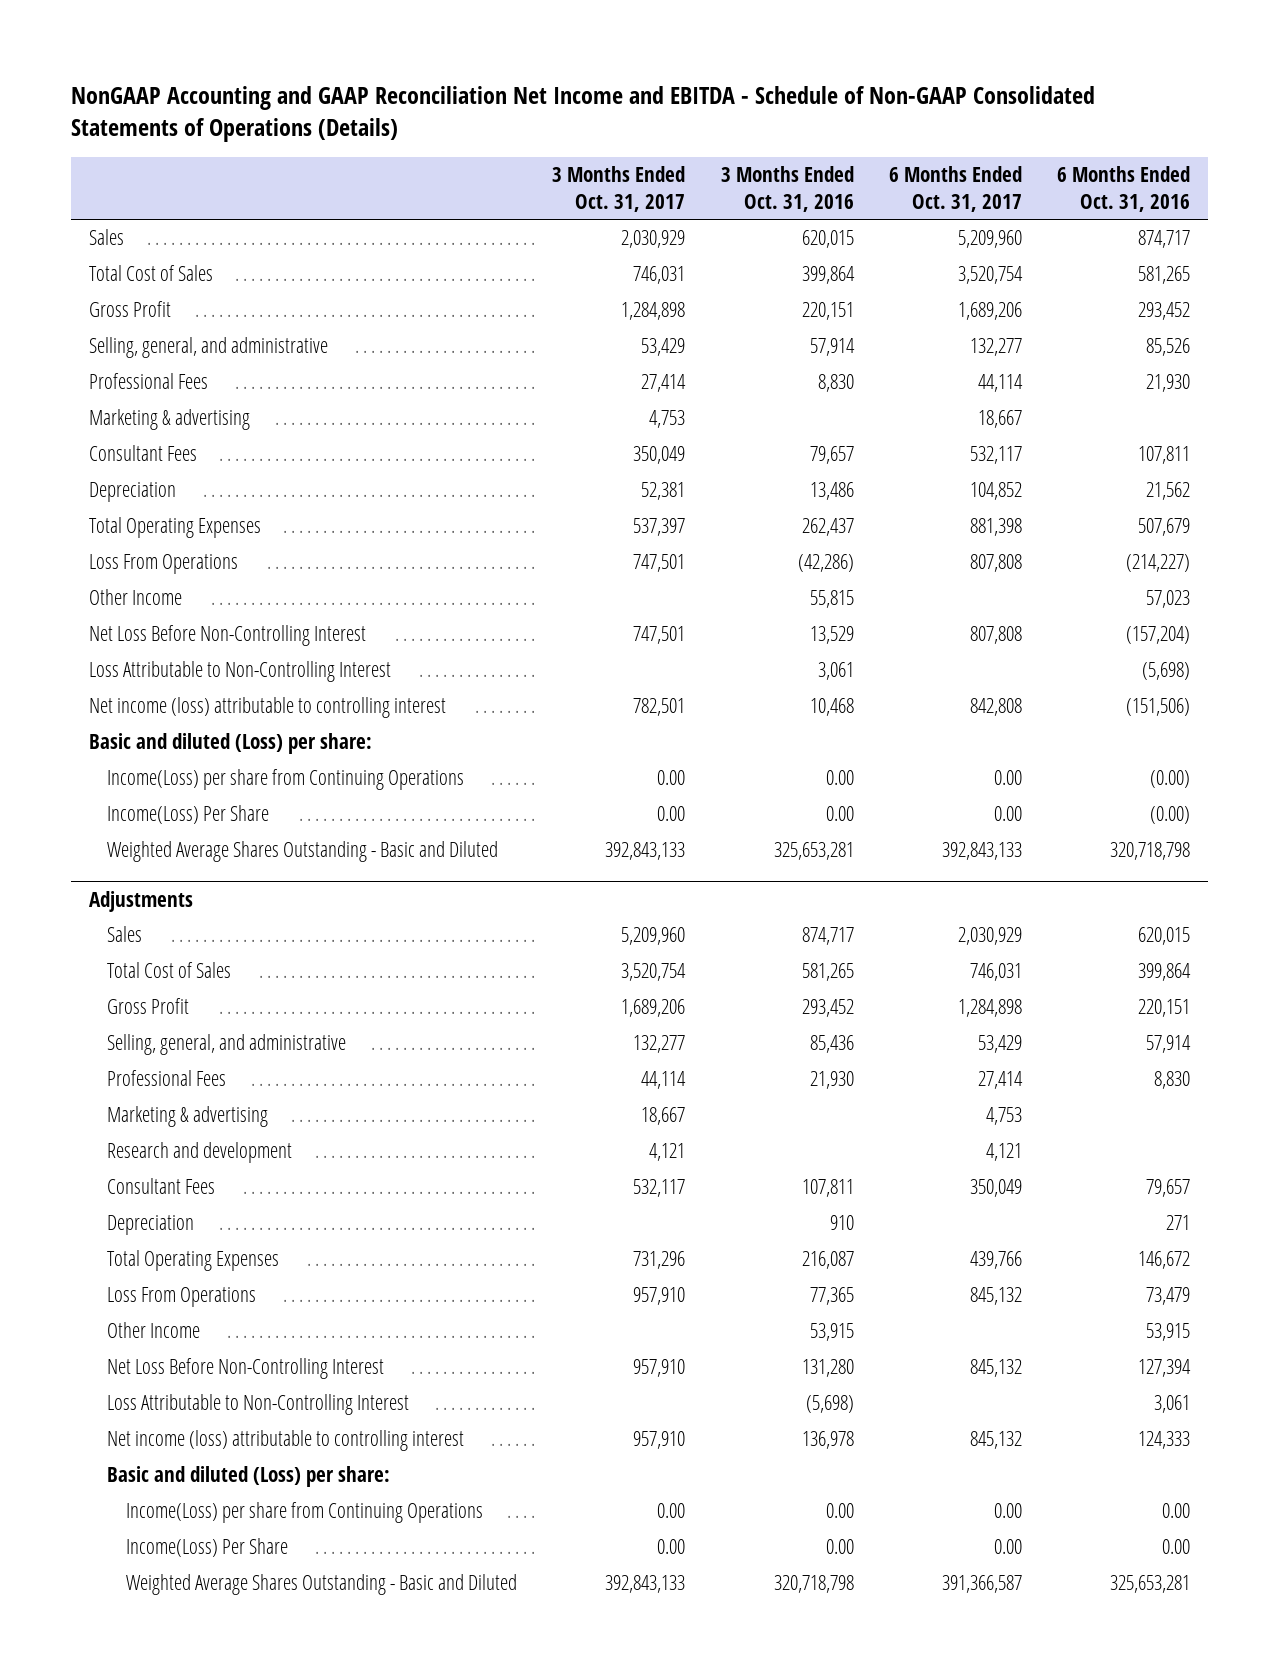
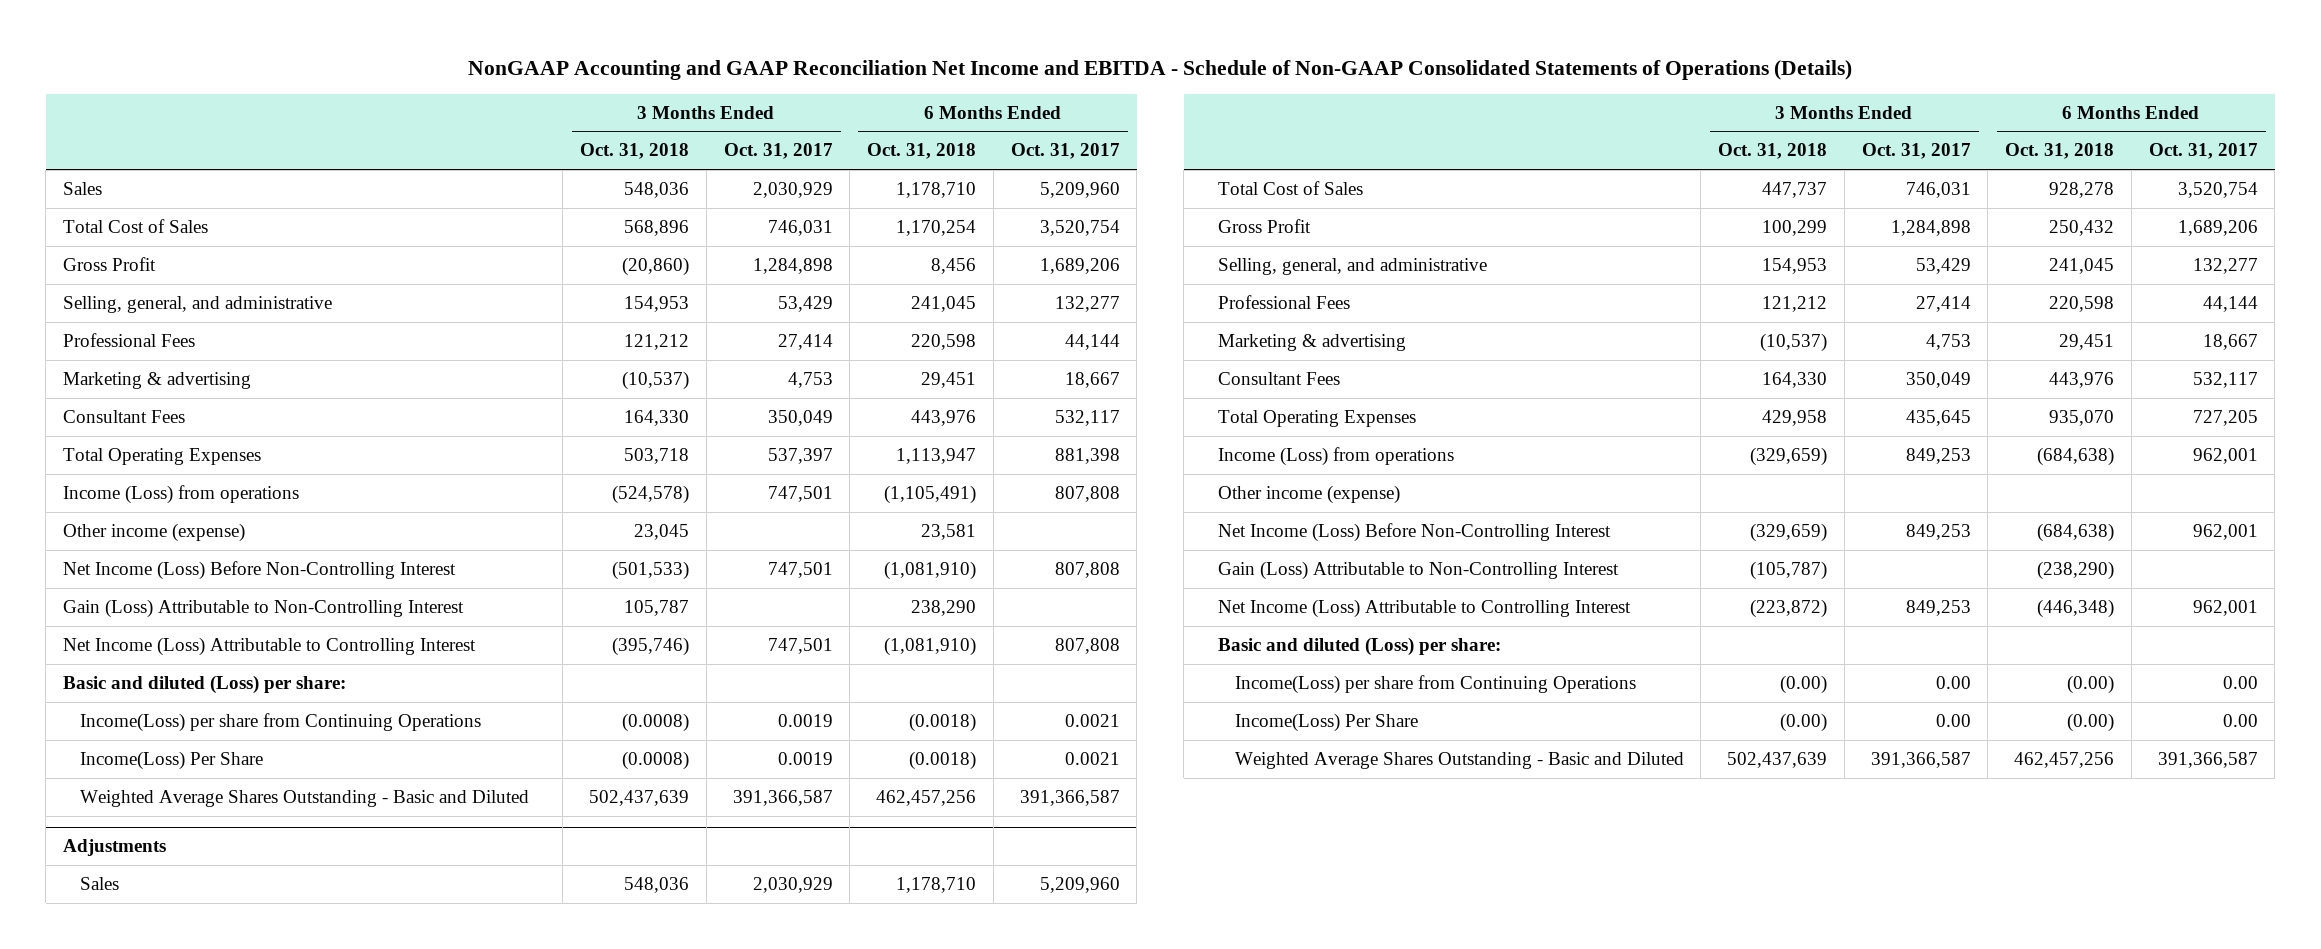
- | 3 Months Ended Oct. 31, 2017 | 3 Months Ended Oct. 31, 2016 | 6 Months Ended Oct. 31, 2017 | 6 Months Ended Oct. 31, 2016
+ | 3 Months Ended Oct. 31, 2018 | 3 Months Ended Oct. 31, 2017 | 6 Months Ended Oct. 31, 2018 | 6 Months Ended Oct. 31, 2017
- Professional Fees | 27,414 | 8,830 | 44,114 | 21,930
+ Professional Fees | 121,212 | 27,414 | 220,598 | 44,144
- Depreciation | 52,381 | 13,486 | 104,852 | 21,562
- Loss From Operations | 747,501 | (42,286) | 807,808 | (214,227)
- Other Income | | 55,815 | | 57,023
- Net Loss Before Non-Controlling Interest | 747,501 | 13,529 | 807,808 | (157,204)
- Loss Attributable to Non-Controlling Interest | | 3,061 | | (5,698)
- Net income (loss) attributable to controlling interest | 782,501 | 10,468 | 842,808 | (151,506)
+ Income (Loss) from operations | (524,578) | 747,501 | (1,105,491) | 807,808
+ Other income (expense) | 23,045 | | 23,581 |
+ Net Income (Loss) Before Non-Controlling Interest | (501,533) | 747,501 | (1,081,910) | 807,808
+ Gain (Loss) Attributable to Non-Controlling Interest | 105,787 | | 238,290 |
+ Net Income (Loss) Attributable to Controlling Interest | (395,746) | 747,501 | (1,081,910) | 807,808
- Income(Loss) per share from Continuing Operations | 0.00 | 0.00 | 0.00 | (0.00)
- Income(Loss) Per Share | 0.00 | 0.00 | 0.00 | (0.00)
- Weighted Average Shares Outstanding - Basic and Diluted | 392,843,133 | 325,653,281 | 392,843,133 | 320,718,798
+ Income(Loss) per share from Continuing Operations | (0.0008) | 0.0019 | (0.0018) | 0.0021
+ Income(Loss) Per Share | (0.0008) | 0.0019 | (0.0018) | 0.0021
+ Weighted Average Shares Outstanding - Basic and Diluted | 502,437,639 | 391,366,587 | 462,457,256 | 391,366,587
@ Adjustments
- Sales | 5,209,960 | 874,717 | 2,030,929 | 620,015
- Total Cost of Sales | 3,520,754 | 581,265 | 746,031 | 399,864
- Gross Profit | 1,689,206 | 293,452 | 1,284,898 | 220,151
- Selling, general, and administrative | 132,277 | 85,436 | 53,429 | 57,914
- Professional Fees | 44,114 | 21,930 | 27,414 | 8,830
- Marketing & advertising | 18,667 | | 4,753 |
- Research and development | 4,121 | | 4,121 |
- Consultant Fees | 532,117 | 107,811 | 350,049 | 79,657
- Depreciation | | 910 | | 271
- Total Operating Expenses | 731,296 | 216,087 | 439,766 | 146,672
- Loss From Operations | 957,910 | 77,365 | 845,132 | 73,479
- Other Income | | 53,915 | | 53,915
- Net Loss Before Non-Controlling Interest | 957,910 | 131,280 | 845,132 | 127,394
- Loss Attributable to Non-Controlling Interest | | (5,698) | | 3,061
- Net income (loss) attributable to controlling interest | 957,910 | 136,978 | 845,132 | 124,333
+ Sales | 548,036 | 2,030,929 | 1,178,710 | 5,209,960
+ Total Cost of Sales | 447,737 | 746,031 | 928,278 | 3,520,754
+ Gross Profit | 100,299 | 1,284,898 | 250,432 | 1,689,206
+ Selling, general, and administrative | 154,953 | 53,429 | 241,045 | 132,277
+ Professional Fees | 121,212 | 27,414 | 220,598 | 44,144
+ Marketing & advertising | (10,537) | 4,753 | 29,451 | 18,667
+ Consultant Fees | 164,330 | 350,049 | 443,976 | 532,117
+ Total Operating Expenses | 429,958 | 435,645 | 935,070 | 727,205
+ Income (Loss) from operations | (329,659) | 849,253 | (684,638) | 962,001
+ Other income (expense)
+ Net Income (Loss) Before Non-Controlling Interest | (329,659) | 849,253 | (684,638) | 962,001
+ Gain (Loss) Attributable to Non-Controlling Interest | (105,787) | | (238,290) |
+ Net Income (Loss) Attributable to Controlling Interest | (223,872) | 849,253 | (446,348) | 962,001
- Weighted Average Shares Outstanding - Basic and Diluted | 392,843,133 | 320,718,798 | 391,366,587 | 325,653,281
+ Weighted Average Shares Outstanding - Basic and Diluted | 502,437,639 | 391,366,587 | 462,457,256 | 391,366,587

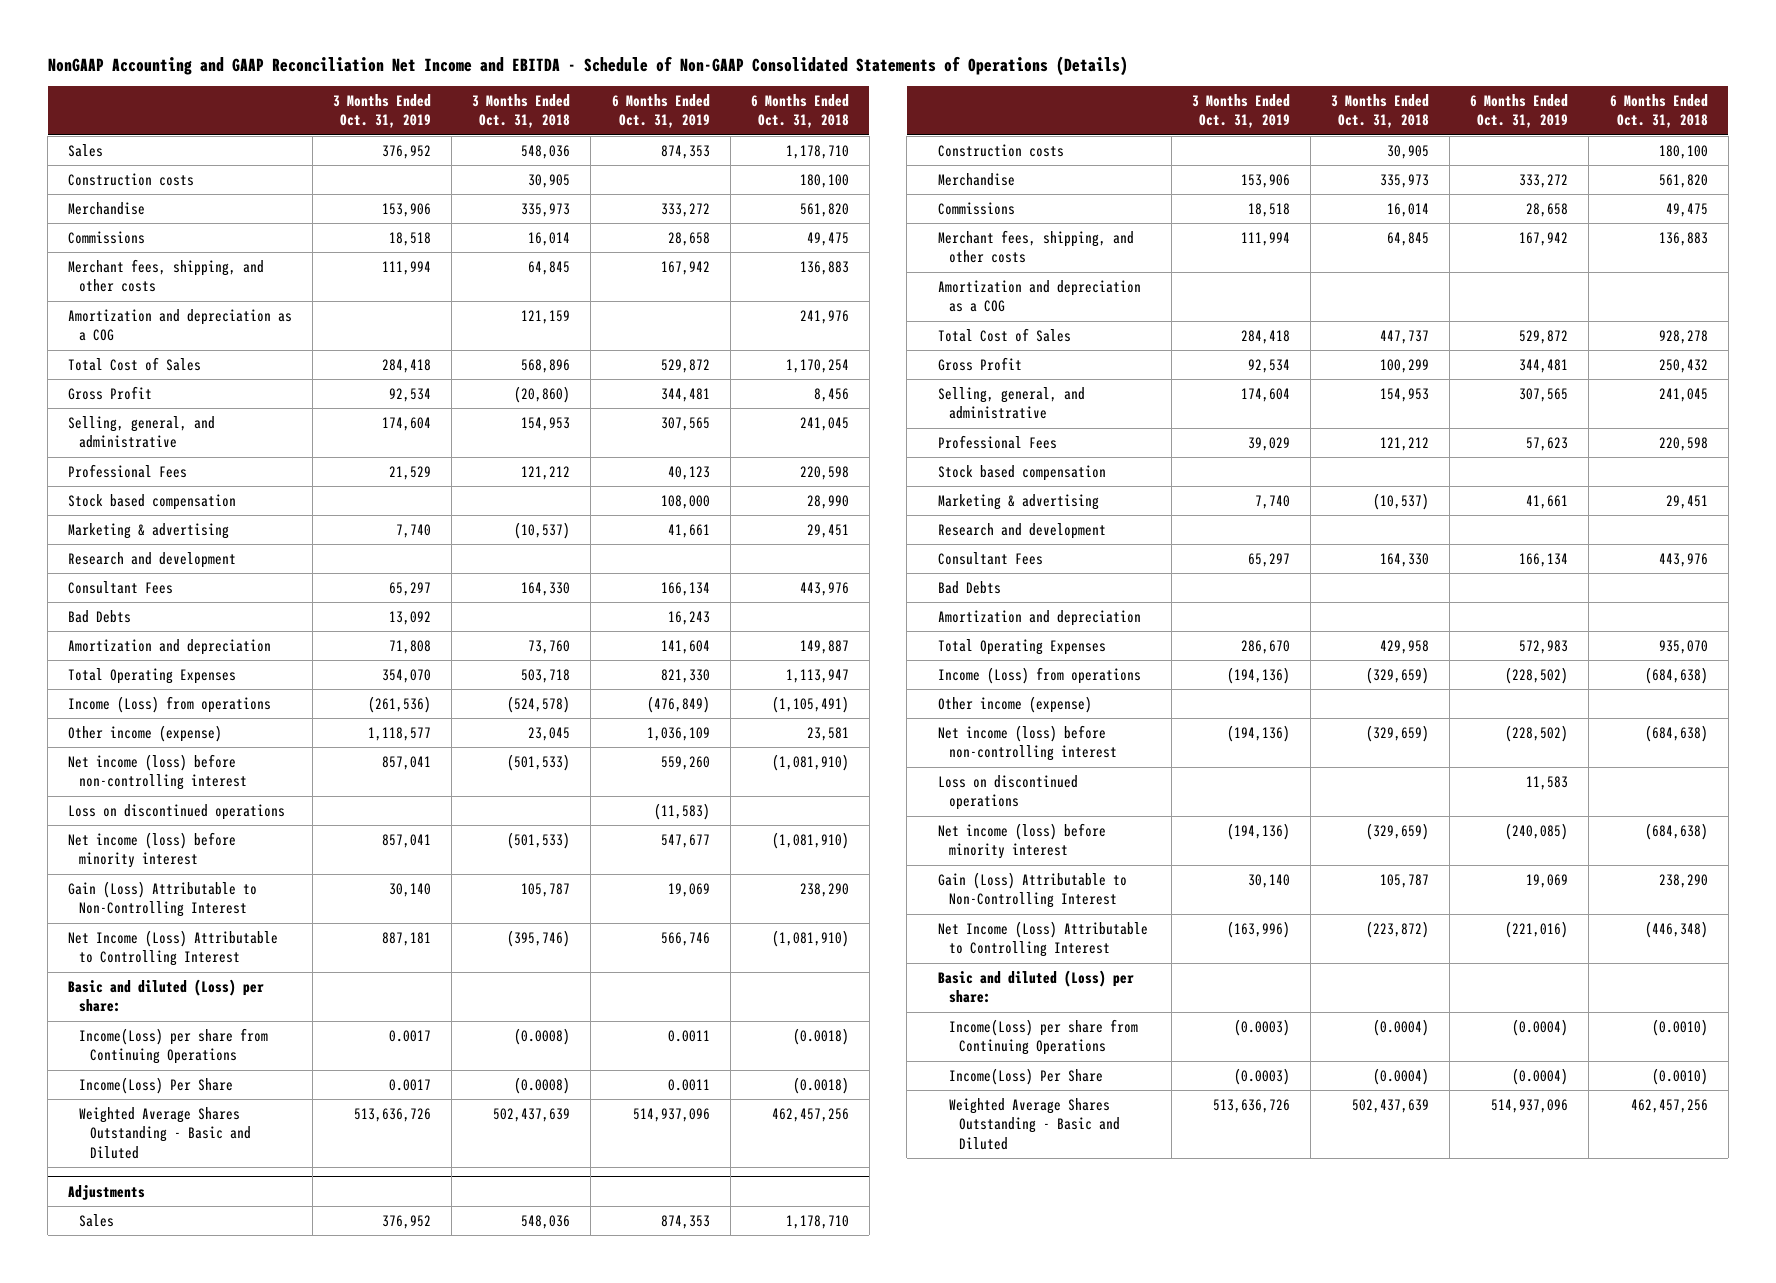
- | 3 Months Ended Oct. 31, 2018 | 3 Months Ended Oct. 31, 2017 | 6 Months Ended Oct. 31, 2018 | 6 Months Ended Oct. 31, 2017
+ | 3 Months Ended Oct. 31, 2019 | 3 Months Ended Oct. 31, 2018 | 6 Months Ended Oct. 31, 2019 | 6 Months Ended Oct. 31, 2018
+ Construction costs | | 30,905 | | 180,100
+ Merchandise | 153,906 | 335,973 | 333,272 | 561,820
+ Commissions | 18,518 | 16,014 | 28,658 | 49,475
+ Merchant fees, shipping, and other costs | 111,994 | 64,845 | 167,942 | 136,883
+ Amortization and depreciation as a COG | | 121,159 | | 241,976
+ Stock based compensation | | | 108,000 | 28,990
+ Research and development
+ Bad Debts | 13,092 | | 16,243 |
+ Amortization and depreciation | 71,808 | 73,760 | 141,604 | 149,887
- Net Income (Loss) Before Non-Controlling Interest | (501,533) | 747,501 | (1,081,910) | 807,808
+ Net income (loss) before non-controlling interest | 857,041 | (501,533) | 559,260 | (1,081,910)
+ Loss on discontinued operations | | | (11,583) |
+ Net income (loss) before minority interest | 857,041 | (501,533) | 547,677 | (1,081,910)
@ Adjustments
+ Construction costs | | 30,905 | | 180,100
+ Merchandise | 153,906 | 335,973 | 333,272 | 561,820
+ Commissions | 18,518 | 16,014 | 28,658 | 49,475
+ Merchant fees, shipping, and other costs | 111,994 | 64,845 | 167,942 | 136,883
+ Amortization and depreciation as a COG
+ Stock based compensation
+ Research and development
+ Bad Debts
+ Amortization and depreciation
- Net Income (Loss) Before Non-Controlling Interest | (329,659) | 849,253 | (684,638) | 962,001
- Gain (Loss) Attributable to Non-Controlling Interest | (105,787) | | (238,290) |
+ Net income (loss) before non-controlling interest | (194,136) | (329,659) | (228,502) | (684,638)
+ Loss on discontinued operations | | | 11,583 |
+ Net income (loss) before minority interest | (194,136) | (329,659) | (240,085) | (684,638)
+ Gain (Loss) Attributable to Non-Controlling Interest | 30,140 | 105,787 | 19,069 | 238,290
- Income(Loss) per share from Continuing Operations | (0.00) | 0.00 | (0.00) | 0.00
- Income(Loss) Per Share | (0.00) | 0.00 | (0.00) | 0.00
+ Income(Loss) per share from Continuing Operations | (0.0003) | (0.0004) | (0.0004) | (0.0010)
+ Income(Loss) Per Share | (0.0003) | (0.0004) | (0.0004) | (0.0010)

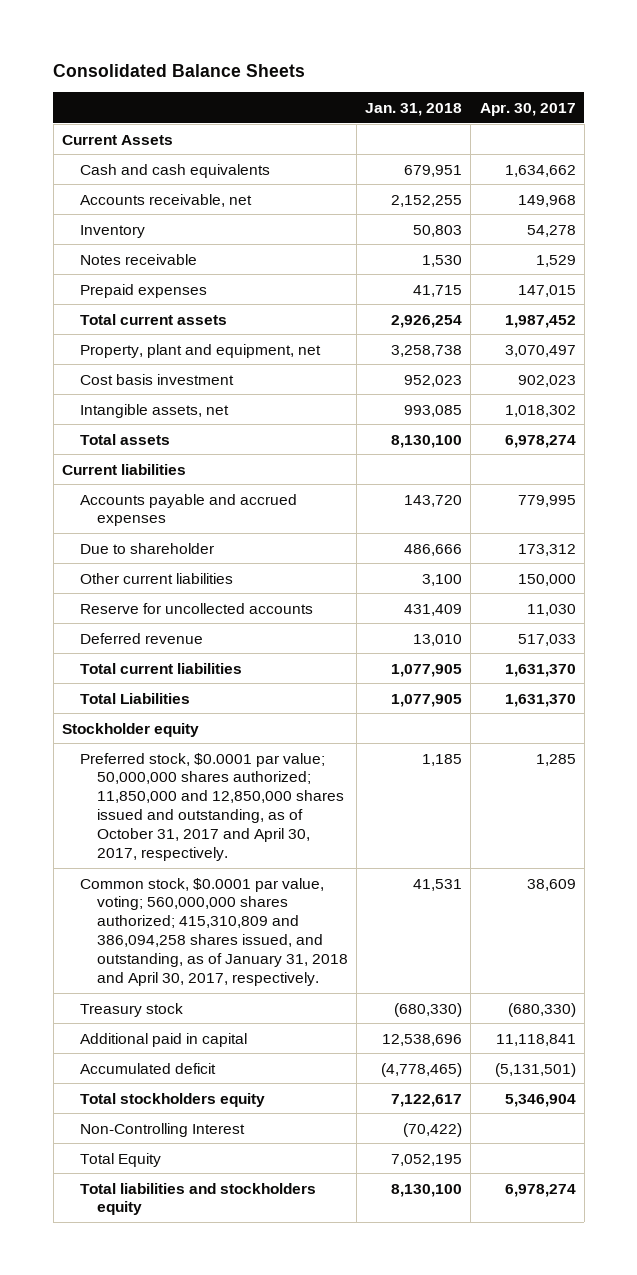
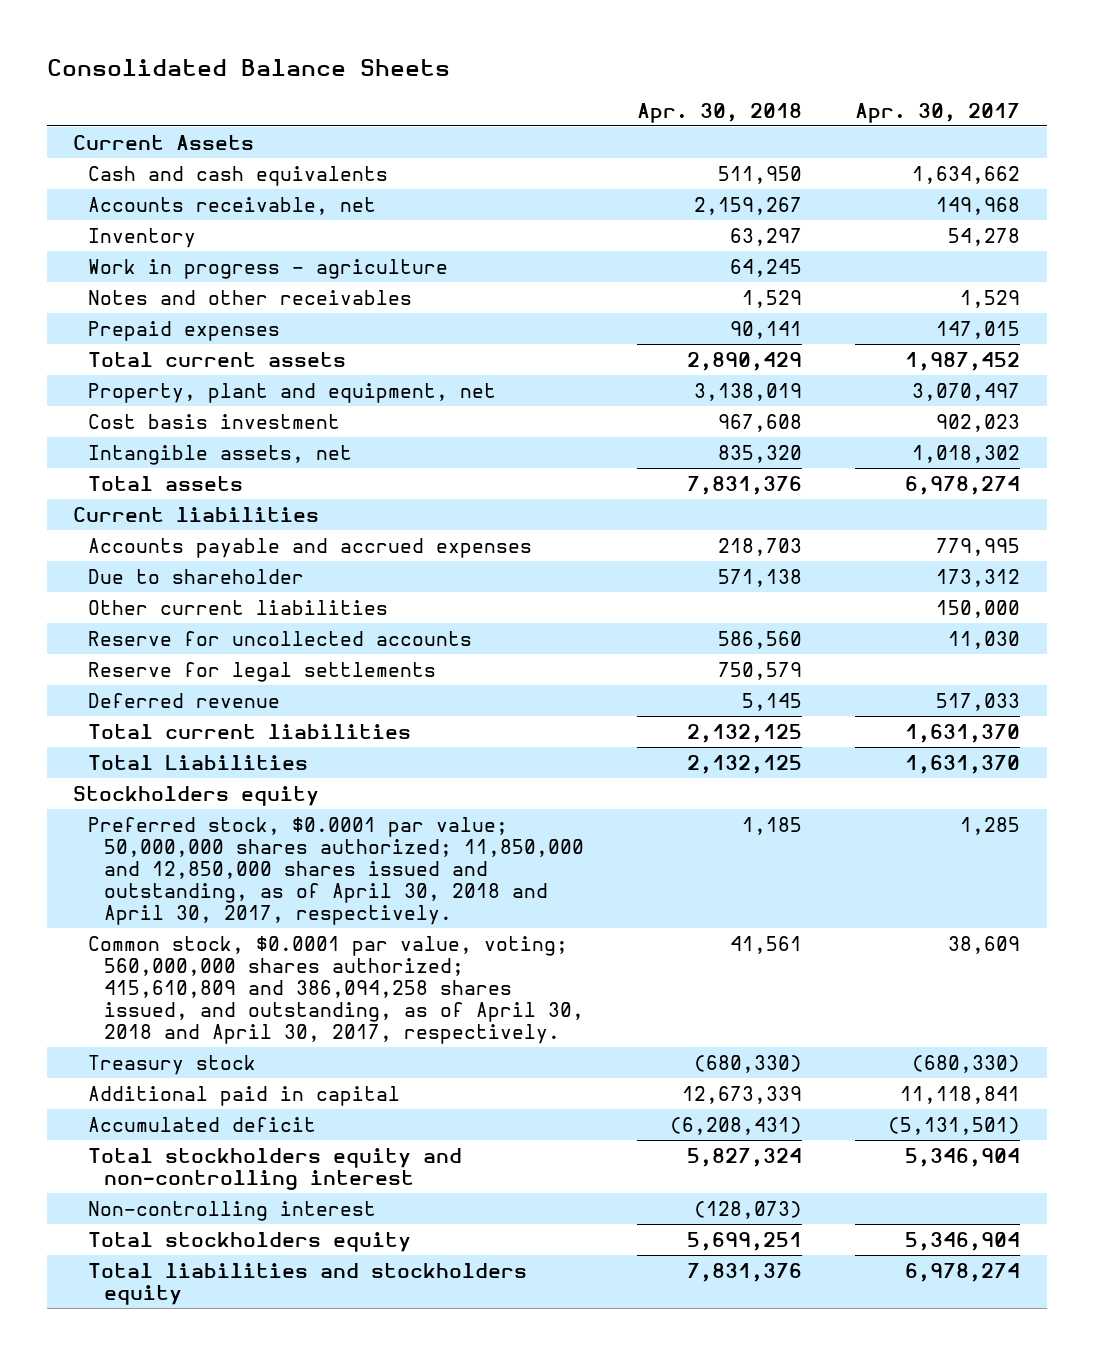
- | Jan. 31, 2018 | Apr. 30, 2017
+ | Apr. 30, 2018 | Apr. 30, 2017
- Notes receivable | 1,530 | 1,529
+ Work in progress - agriculture | 64,245 |
+ Notes and other receivables | 1,529 | 1,529
+ Reserve for legal settlements | 750,579 |
- Stockholder equity
- Preferred stock, $0.0001 par value; 50,000,000 shares authorized; 11,850,000 and 12,850,000 shares issued and outstanding, as of October 31, 2017 and April 30, 2017, respectively. | 1,185 | 1,285
- Common stock, $0.0001 par value, voting; 560,000,000 shares authorized; 415,310,809 and 386,094,258 shares issued, and outstanding, as of January 31, 2018 and April 30, 2017, respectively. | 41,531 | 38,609
+ Stockholders equity
+ Preferred stock, $0.0001 par value; 50,000,000 shares authorized; 11,850,000 and 12,850,000 shares issued and outstanding, as of April 30, 2018 and April 30, 2017, respectively. | 1,185 | 1,285
+ Common stock, $0.0001 par value, voting; 560,000,000 shares authorized; 415,610,809 and 386,094,258 shares issued, and outstanding, as of April 30, 2018 and April 30, 2017, respectively. | 41,561 | 38,609
+ Total stockholders equity and non-controlling interest | 5,827,324 | 5,346,904
+ Non-controlling interest | (128,073) |
- Non-Controlling Interest | (70,422) |
- Total Equity | 7,052,195 |

